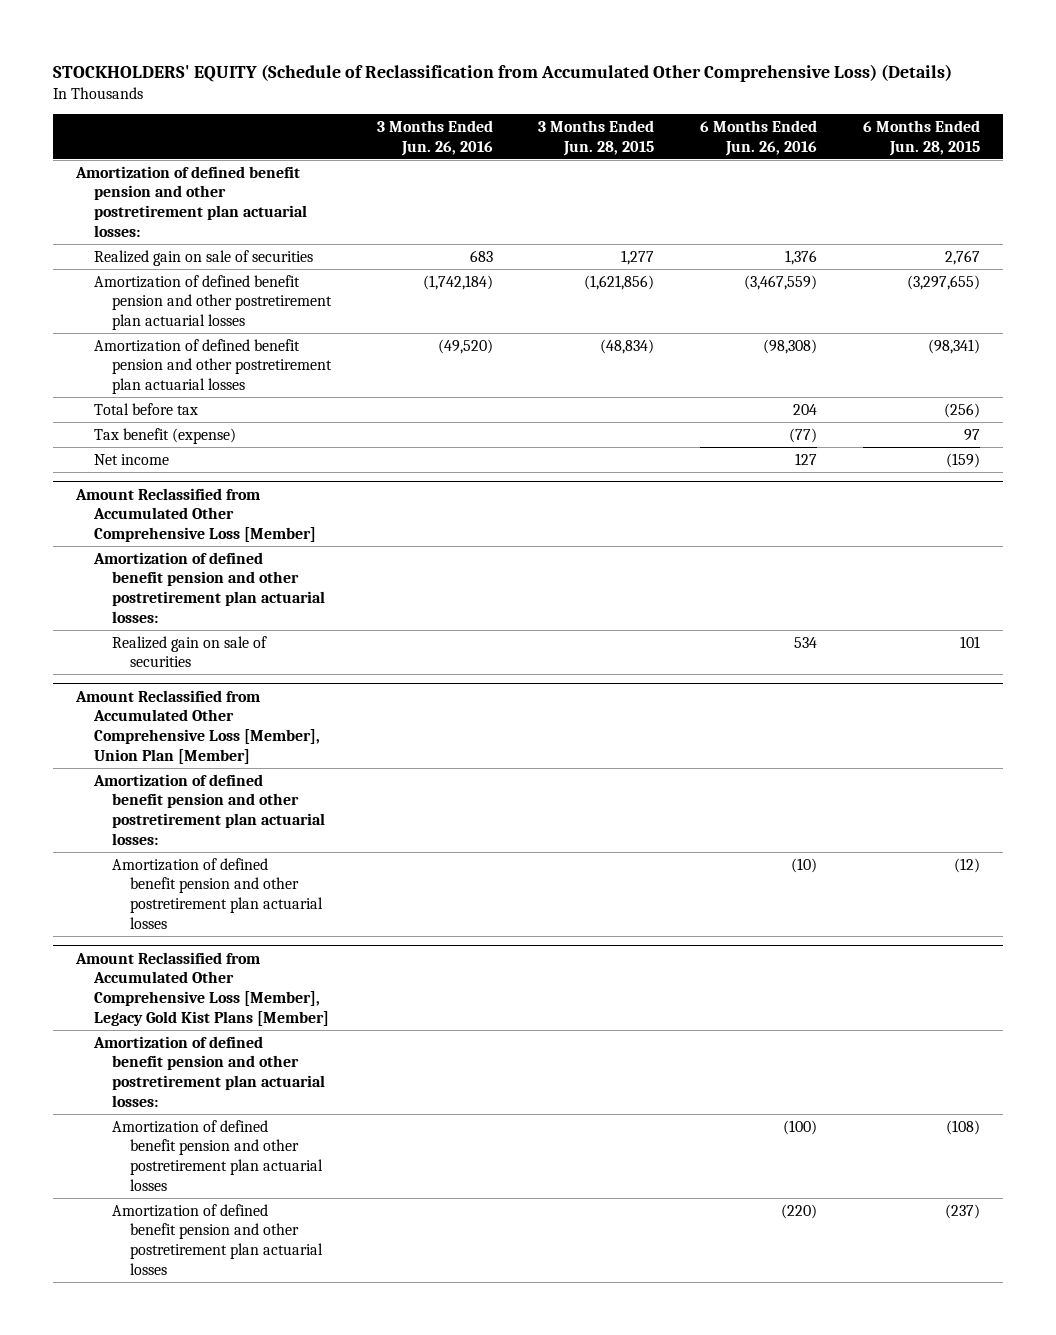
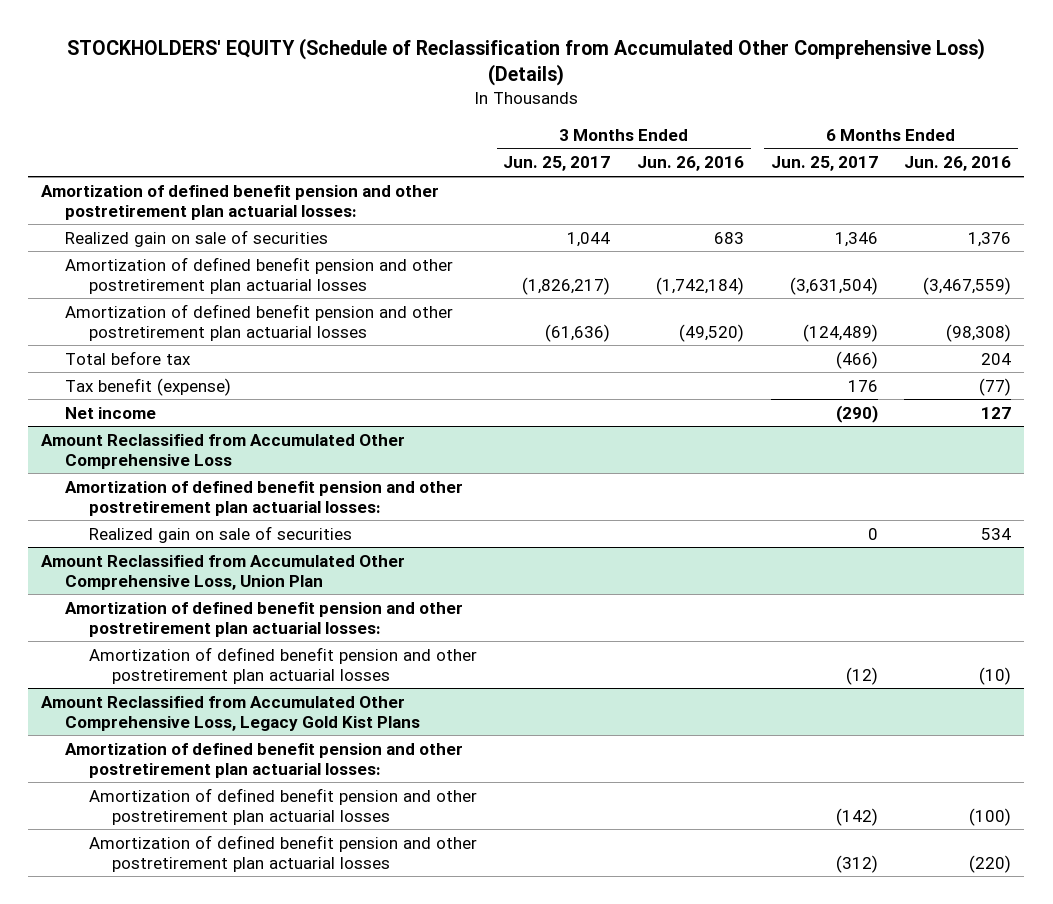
- | 3 Months Ended Jun. 26, 2016 | 3 Months Ended Jun. 28, 2015 | 6 Months Ended Jun. 26, 2016 | 6 Months Ended Jun. 28, 2015
+ | 3 Months Ended Jun. 25, 2017 | 3 Months Ended Jun. 26, 2016 | 6 Months Ended Jun. 25, 2017 | 6 Months Ended Jun. 26, 2016
- Amount Reclassified from Accumulated Other Comprehensive Loss [Member]
+ Amount Reclassified from Accumulated Other Comprehensive Loss
- Amount Reclassified from Accumulated Other Comprehensive Loss [Member], Union Plan [Member]
+ Amount Reclassified from Accumulated Other Comprehensive Loss, Union Plan
- Amount Reclassified from Accumulated Other Comprehensive Loss [Member], Legacy Gold Kist Plans [Member]
+ Amount Reclassified from Accumulated Other Comprehensive Loss, Legacy Gold Kist Plans

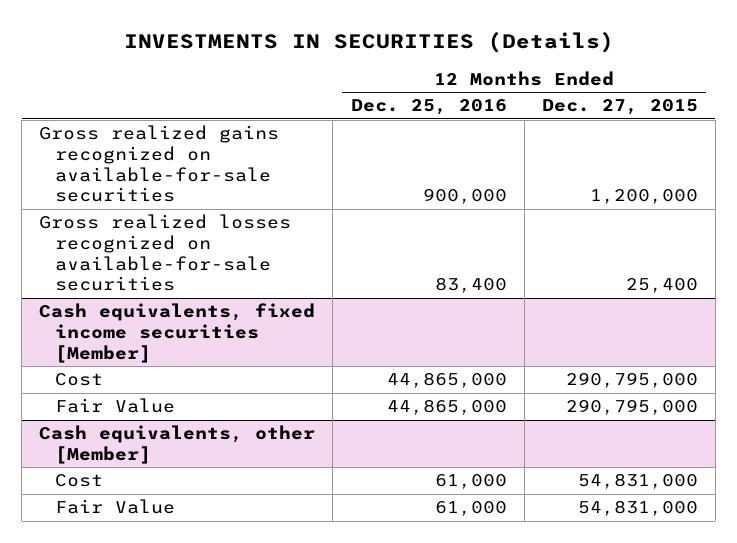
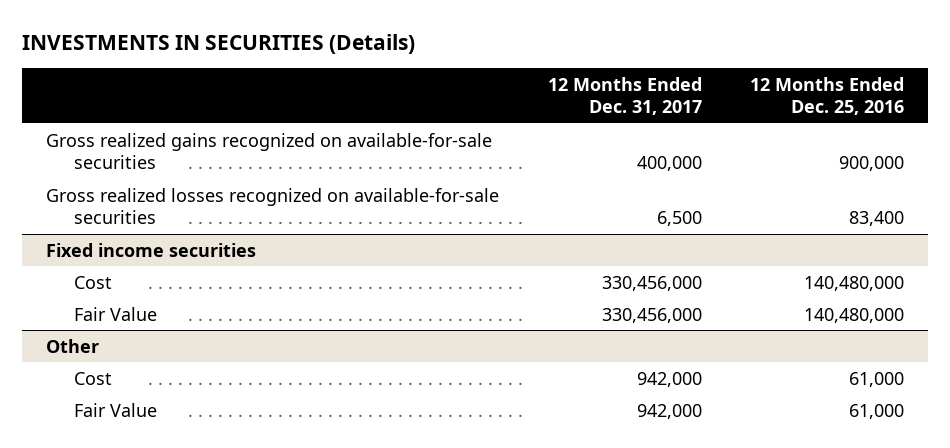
- | 12 Months Ended Dec. 25, 2016 | 12 Months Ended Dec. 27, 2015
+ | 12 Months Ended Dec. 31, 2017 | 12 Months Ended Dec. 25, 2016
- Cash equivalents, fixed income securities [Member]
- Cost | 44,865,000 | 290,795,000
- Fair Value | 44,865,000 | 290,795,000
- Cash equivalents, other [Member]
+ Fixed income securities
+ Cost | 330,456,000 | 140,480,000
+ Fair Value | 330,456,000 | 140,480,000
+ Other

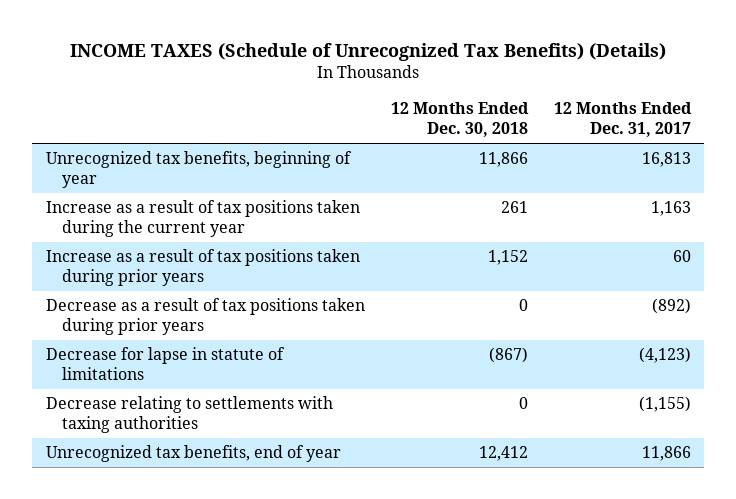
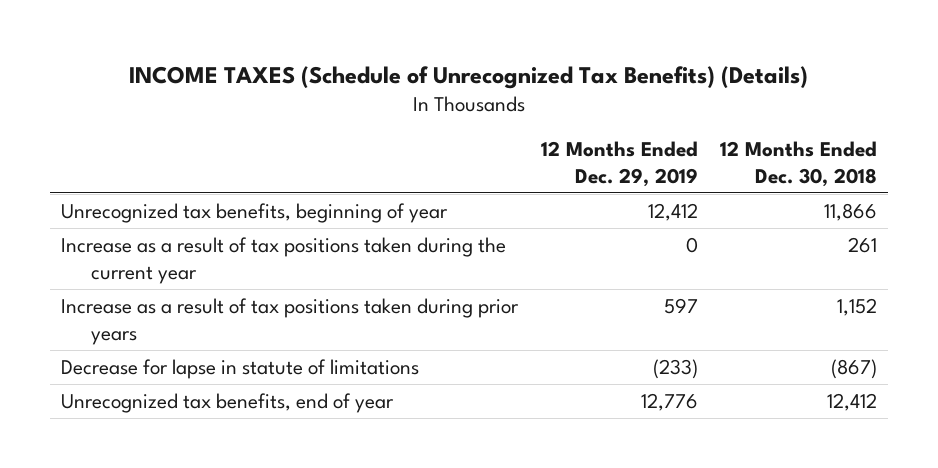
- | 12 Months Ended Dec. 30, 2018 | 12 Months Ended Dec. 31, 2017
+ | 12 Months Ended Dec. 29, 2019 | 12 Months Ended Dec. 30, 2018
- Decrease as a result of tax positions taken during prior years | 0 | (892)
- Decrease relating to settlements with taxing authorities | 0 | (1,155)

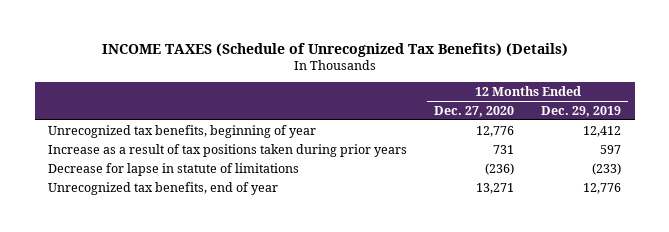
- | 12 Months Ended Dec. 29, 2019 | 12 Months Ended Dec. 30, 2018
+ | 12 Months Ended Dec. 27, 2020 | 12 Months Ended Dec. 29, 2019
- Increase as a result of tax positions taken during the current year | 0 | 261

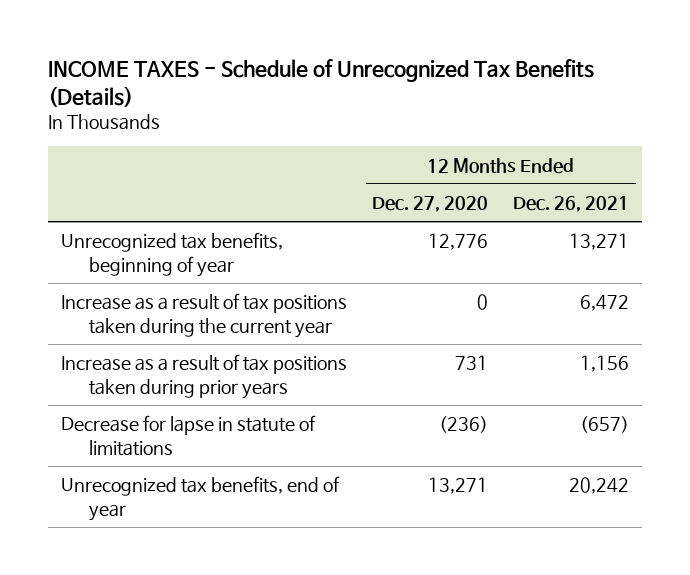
- INCOME TAXES (Schedule of Unrecognized Tax Benefits) (Details)
+ INCOME TAXES - Schedule of Unrecognized Tax Benefits (Details)
- | 12 Months Ended Dec. 27, 2020 | 12 Months Ended Dec. 29, 2019
+ | 12 Months Ended Dec. 27, 2020 | 12 Months Ended Dec. 26, 2021
+ Increase as a result of tax positions taken during the current year | 0 | 6,472

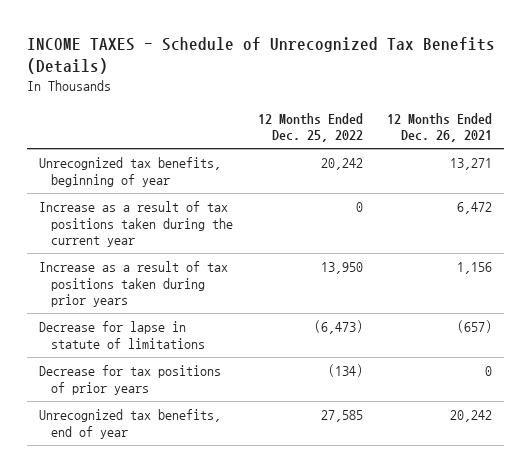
- | 12 Months Ended Dec. 27, 2020 | 12 Months Ended Dec. 26, 2021
+ | 12 Months Ended Dec. 25, 2022 | 12 Months Ended Dec. 26, 2021
+ Decrease for tax positions of prior years | (134) | 0

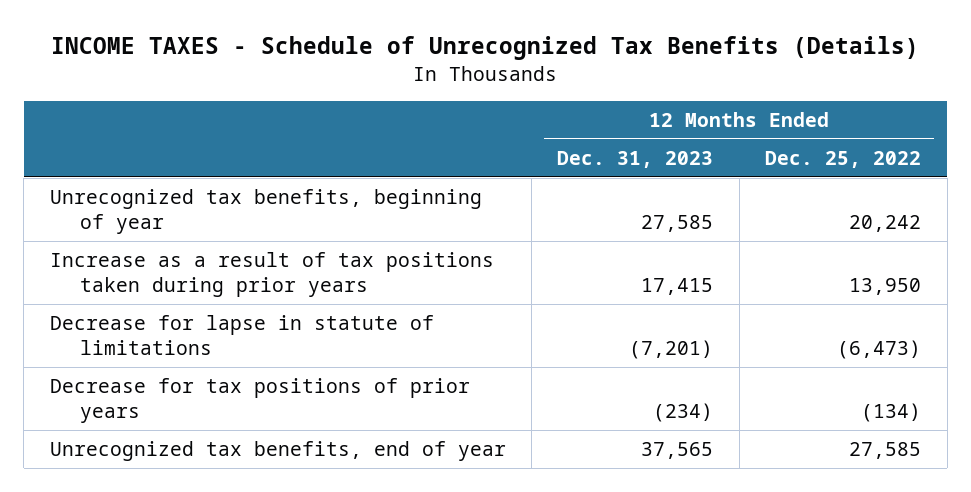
- | 12 Months Ended Dec. 25, 2022 | 12 Months Ended Dec. 26, 2021
+ | 12 Months Ended Dec. 31, 2023 | 12 Months Ended Dec. 25, 2022
- Increase as a result of tax positions taken during the current year | 0 | 6,472

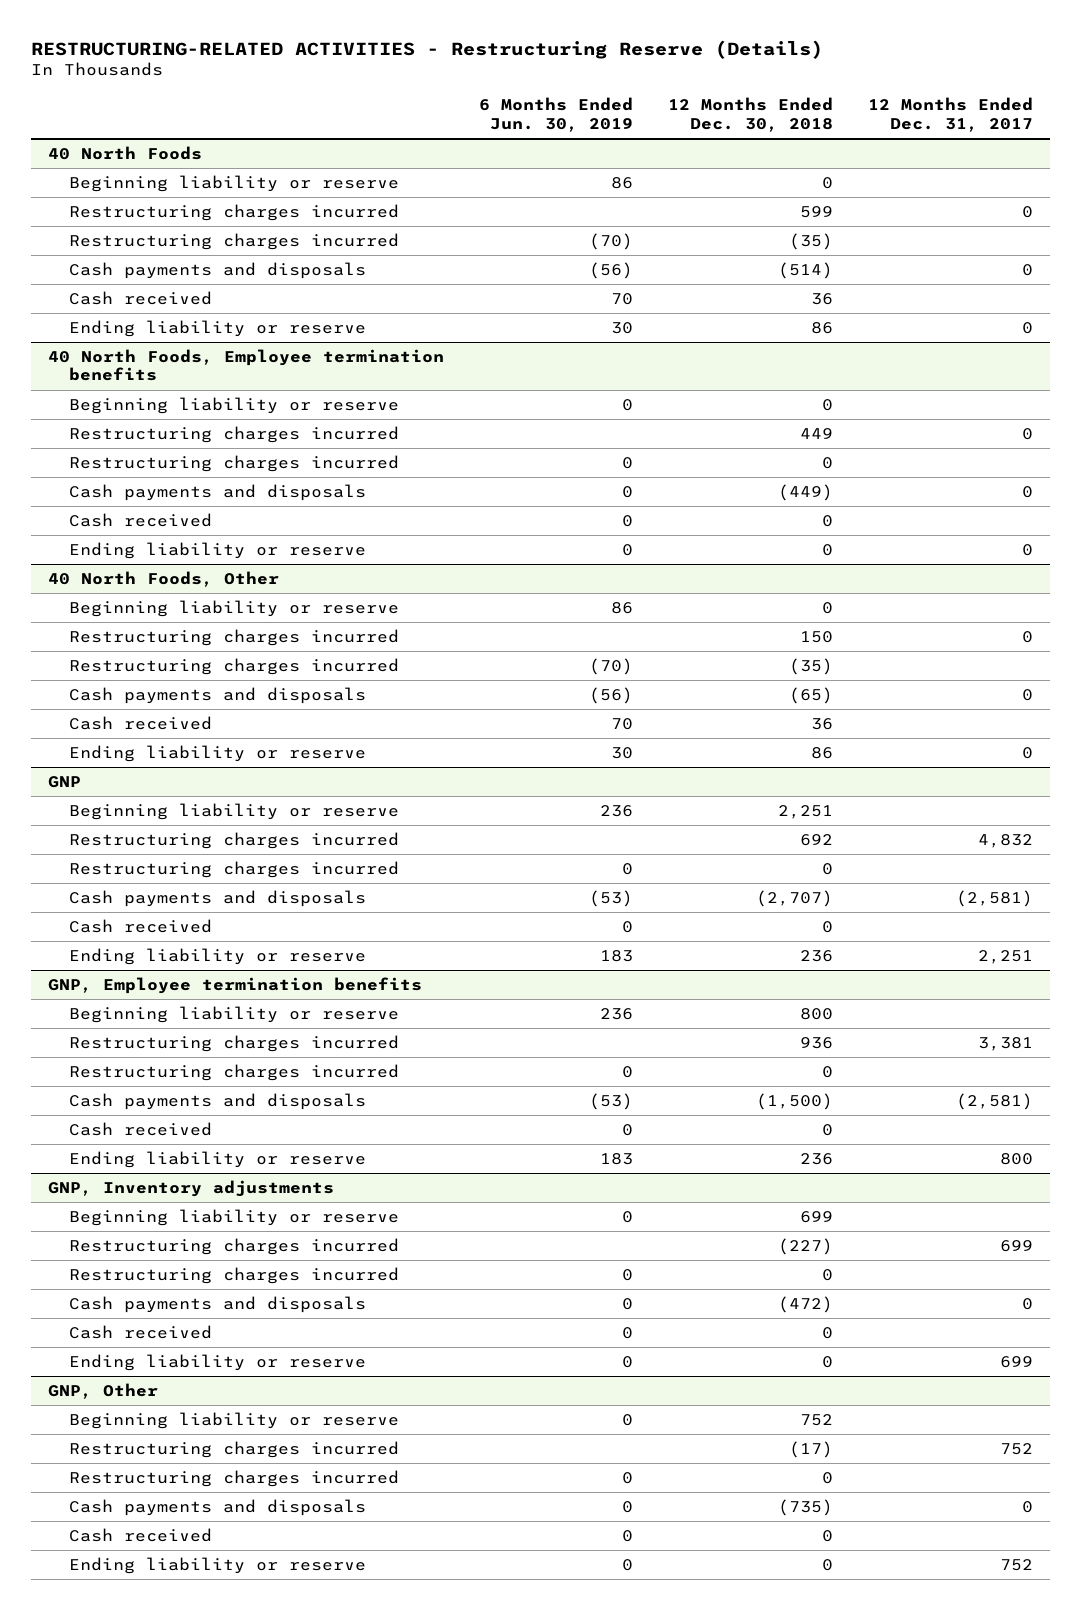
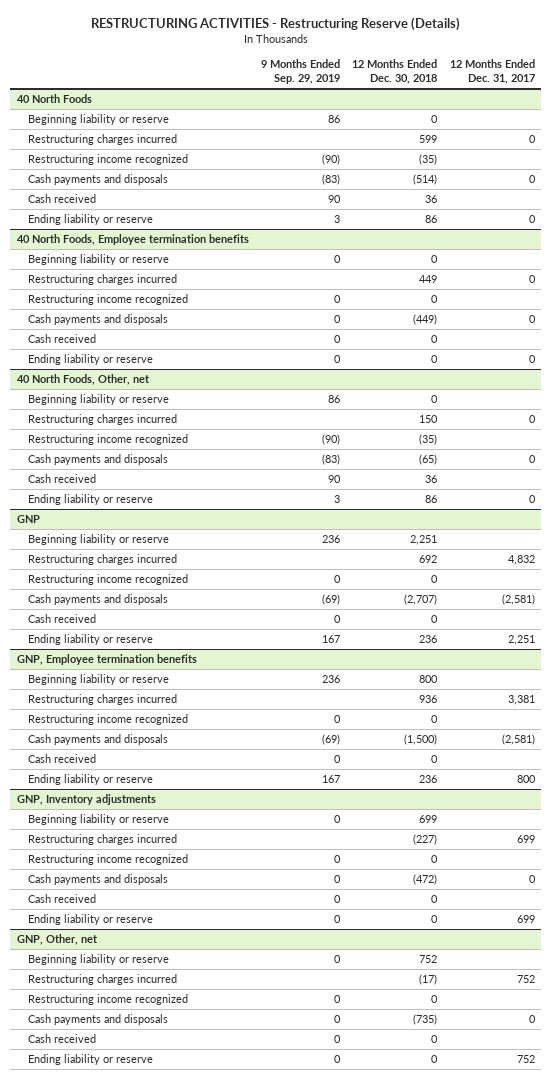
- RESTRUCTURING-RELATED ACTIVITIES - Restructuring Reserve (Details)
+ RESTRUCTURING ACTIVITIES - Restructuring Reserve (Details)
- | 6 Months Ended Jun. 30, 2019 | 12 Months Ended Dec. 30, 2018 | 12 Months Ended Dec. 31, 2017
+ | 9 Months Ended Sep. 29, 2019 | 12 Months Ended Dec. 30, 2018 | 12 Months Ended Dec. 31, 2017
@ 40 North Foods
- Restructuring charges incurred | (70) | (35) |
+ Restructuring income recognized | (90) | (35) |
@ 40 North Foods, Employee termination benefits
- Restructuring charges incurred | 0 | 0 |
+ Restructuring income recognized | 0 | 0 |
- 40 North Foods, Other
+ 40 North Foods, Other, net
- Restructuring charges incurred | (70) | (35) |
+ Restructuring income recognized | (90) | (35) |
@ GNP
- Restructuring charges incurred | 0 | 0 |
+ Restructuring income recognized | 0 | 0 |
@ GNP, Employee termination benefits
- Restructuring charges incurred | 0 | 0 |
+ Restructuring income recognized | 0 | 0 |
@ GNP, Inventory adjustments
- Restructuring charges incurred | 0 | 0 |
+ Restructuring income recognized | 0 | 0 |
- GNP, Other
+ GNP, Other, net
- Restructuring charges incurred | 0 | 0 |
+ Restructuring income recognized | 0 | 0 |

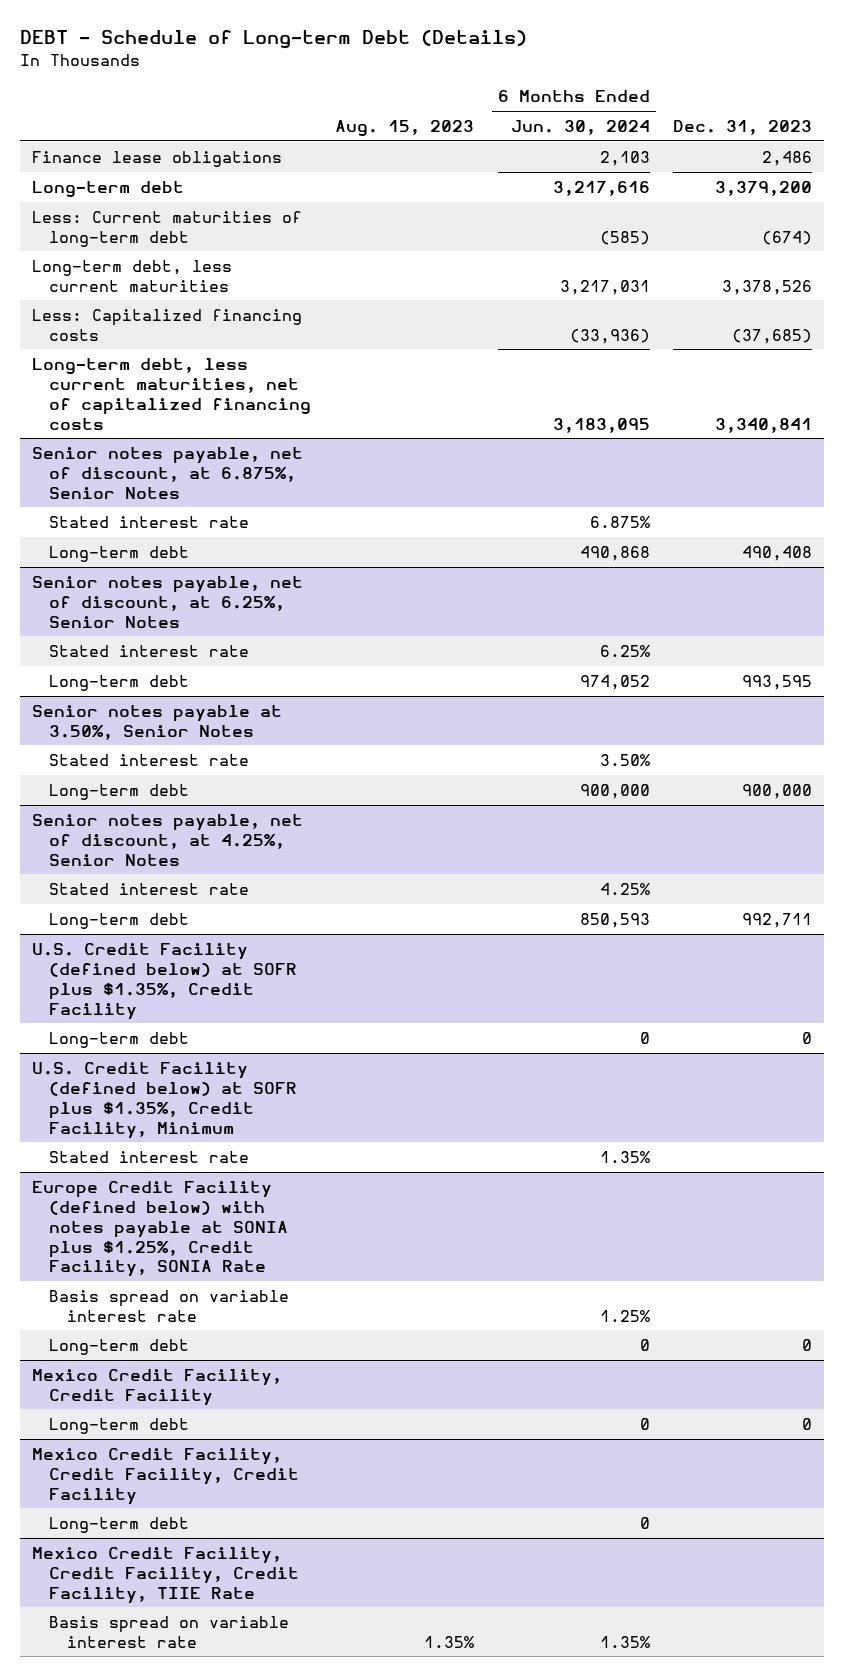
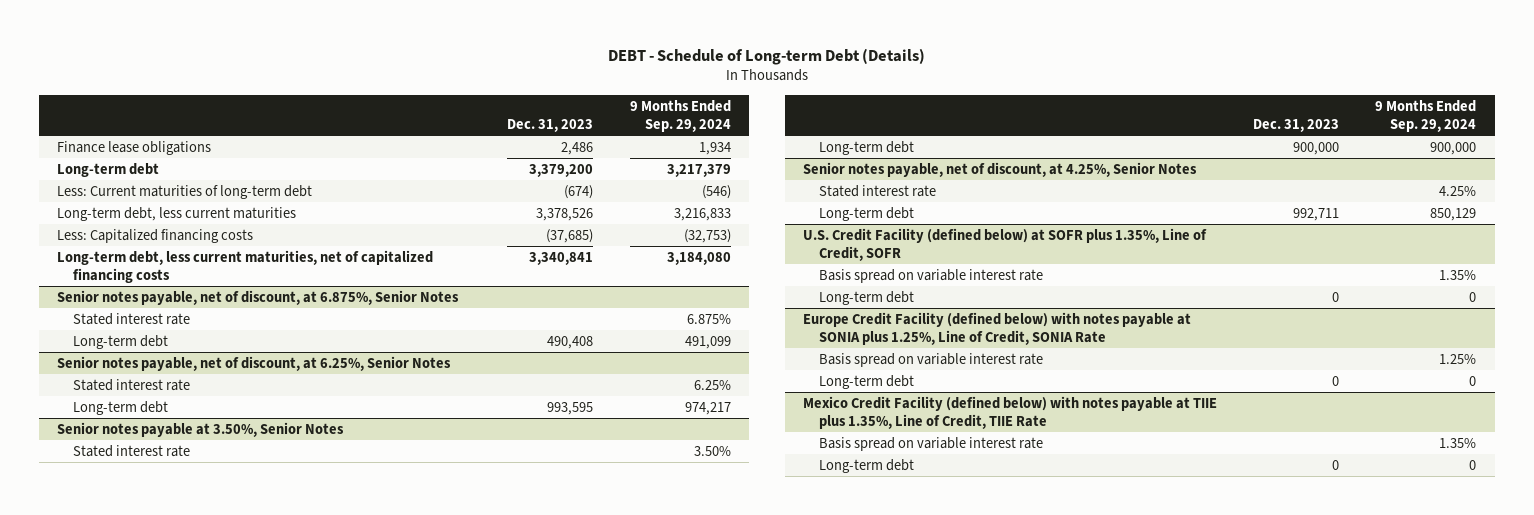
- | Aug. 15, 2023 | 6 Months Ended Jun. 30, 2024 | Dec. 31, 2023
+ | Dec. 31, 2023 | 9 Months Ended Sep. 29, 2024
- U.S. Credit Facility (defined below) at SOFR plus $1.35%, Credit Facility
- Long-term debt | | 0 | 0
- U.S. Credit Facility (defined below) at SOFR plus $1.35%, Credit Facility, Minimum
- Stated interest rate | | 1.35% |
- Europe Credit Facility (defined below) with notes payable at SONIA plus $1.25%, Credit Facility, SONIA Rate
+ U.S. Credit Facility (defined below) at SOFR plus 1.35%, Line of Credit, SOFR
- Mexico Credit Facility, Credit Facility
+ Europe Credit Facility (defined below) with notes payable at SONIA plus 1.25%, Line of Credit, SONIA Rate
+ Basis spread on variable interest rate | | 1.25%
- Mexico Credit Facility, Credit Facility, Credit Facility
- Long-term debt | | 0 |
- Mexico Credit Facility, Credit Facility, Credit Facility, TIIE Rate
+ Mexico Credit Facility (defined below) with notes payable at TIIE plus 1.35%, Line of Credit, TIIE Rate
+ Long-term debt | 0 | 0

